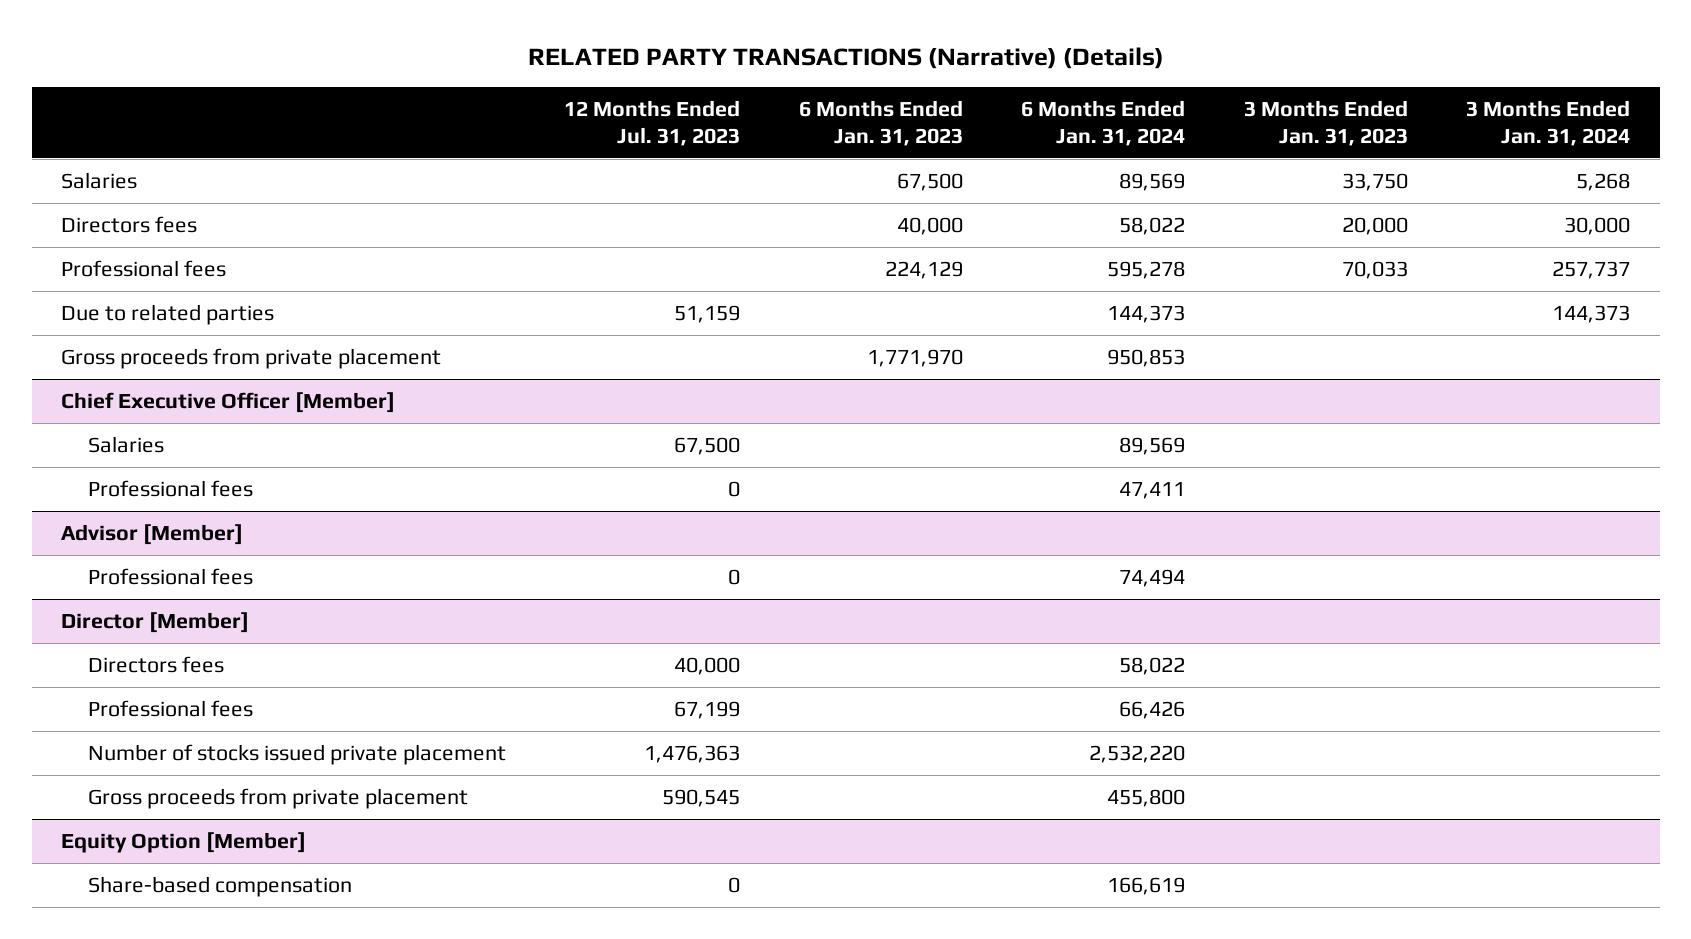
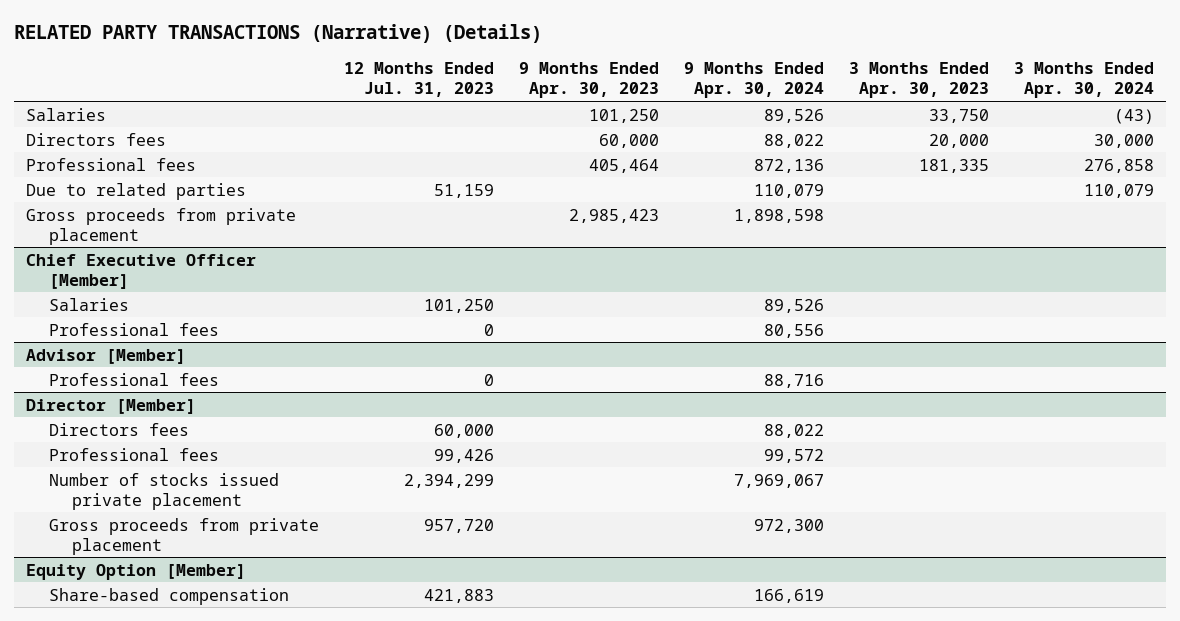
- | 12 Months Ended Jul. 31, 2023 | 6 Months Ended Jan. 31, 2023 | 6 Months Ended Jan. 31, 2024 | 3 Months Ended Jan. 31, 2023 | 3 Months Ended Jan. 31, 2024
+ | 12 Months Ended Jul. 31, 2023 | 9 Months Ended Apr. 30, 2023 | 9 Months Ended Apr. 30, 2024 | 3 Months Ended Apr. 30, 2023 | 3 Months Ended Apr. 30, 2024
@ Chief Executive Officer [Member]
- Salaries | 67,500 | | 89,569 | |
+ Salaries | 101,250 | | 89,526 | |
@ Director [Member]
- Directors fees | 40,000 | | 58,022 | |
- Professional fees | 67,199 | | 66,426 | |
- Number of stocks issued private placement | 1,476,363 | | 2,532,220 | |
- Gross proceeds from private placement | 590,545 | | 455,800 | |
+ Directors fees | 60,000 | | 88,022 | |
+ Professional fees | 99,426 | | 99,572 | |
+ Number of stocks issued private placement | 2,394,299 | | 7,969,067 | |
+ Gross proceeds from private placement | 957,720 | | 972,300 | |
@ Equity Option [Member]
- Share-based compensation | 0 | | 166,619 | |
+ Share-based compensation | 421,883 | | 166,619 | |

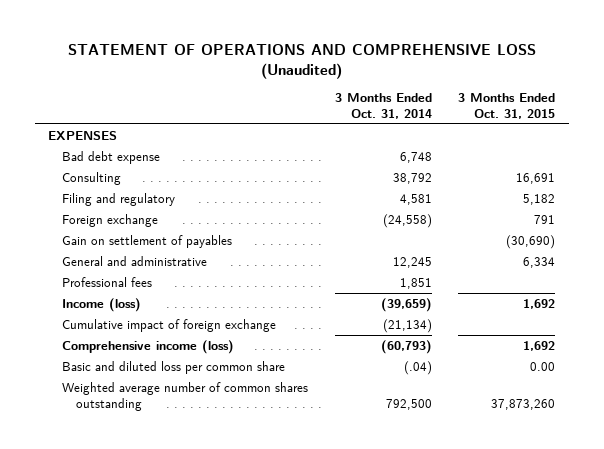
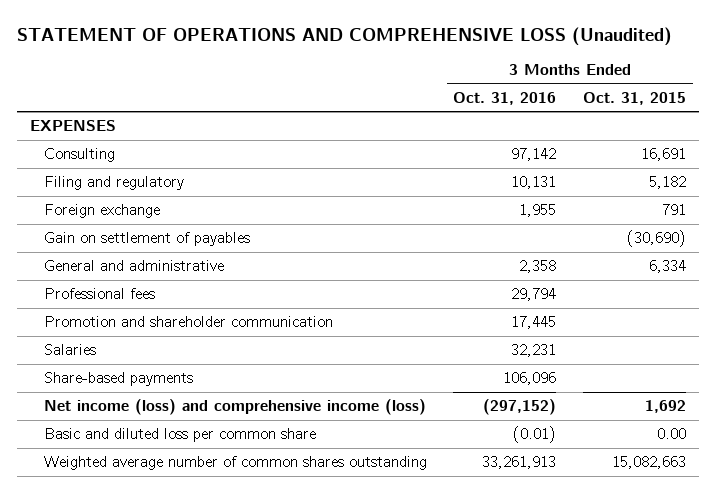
- | 3 Months Ended Oct. 31, 2014 | 3 Months Ended Oct. 31, 2015
+ | 3 Months Ended Oct. 31, 2016 | 3 Months Ended Oct. 31, 2015
- Bad debt expense | 6,748 |
- Income (loss) | (39,659) | 1,692
- Cumulative impact of foreign exchange | (21,134) |
- Comprehensive income (loss) | (60,793) | 1,692
+ Promotion and shareholder communication | 17,445 |
+ Salaries | 32,231 |
+ Share-based payments | 106,096 |
+ Net income (loss) and comprehensive income (loss) | (297,152) | 1,692
- Weighted average number of common shares outstanding | 792,500 | 37,873,260
+ Weighted average number of common shares outstanding | 33,261,913 | 15,082,663

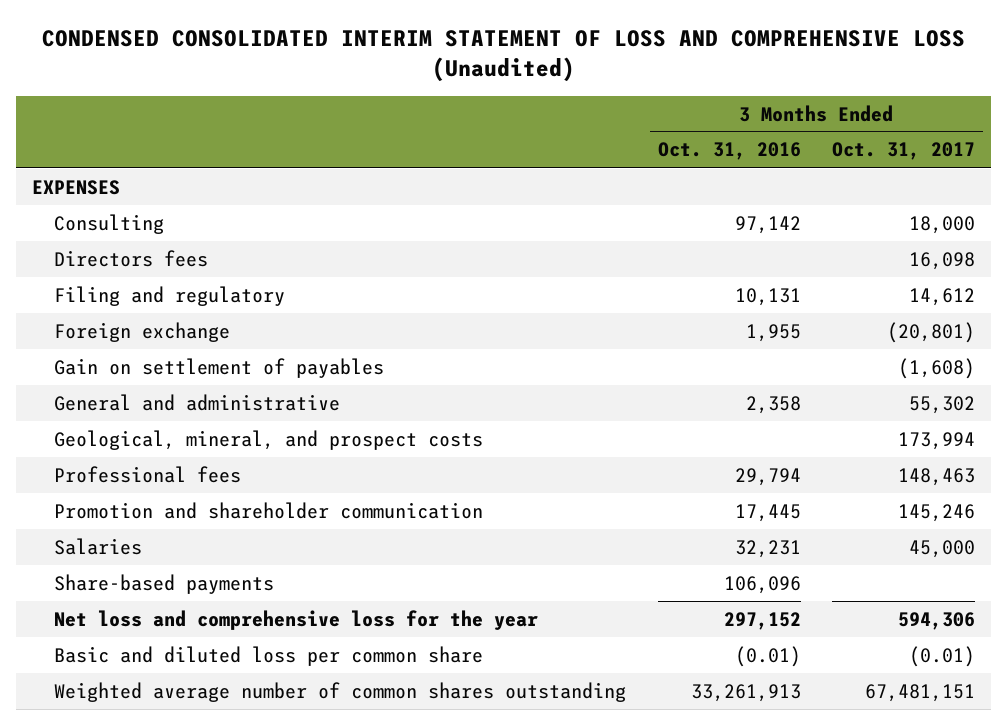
- STATEMENT OF OPERATIONS AND COMPREHENSIVE LOSS (Unaudited)
+ CONDENSED CONSOLIDATED INTERIM STATEMENT OF LOSS AND COMPREHENSIVE LOSS (Unaudited)
- | 3 Months Ended Oct. 31, 2016 | 3 Months Ended Oct. 31, 2015
+ | 3 Months Ended Oct. 31, 2016 | 3 Months Ended Oct. 31, 2017
+ Directors fees | | 16,098
+ Geological, mineral, and prospect costs | | 173,994
- Net income (loss) and comprehensive income (loss) | (297,152) | 1,692
+ Net loss and comprehensive loss for the year | 297,152 | 594,306

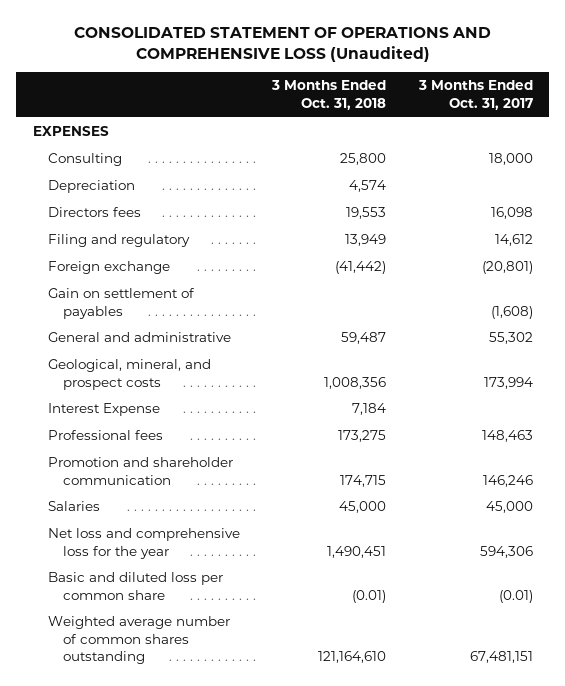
- CONDENSED CONSOLIDATED INTERIM STATEMENT OF LOSS AND COMPREHENSIVE LOSS (Unaudited)
+ CONSOLIDATED STATEMENT OF OPERATIONS AND COMPREHENSIVE LOSS (Unaudited)
- | 3 Months Ended Oct. 31, 2016 | 3 Months Ended Oct. 31, 2017
+ | 3 Months Ended Oct. 31, 2018 | 3 Months Ended Oct. 31, 2017
+ Depreciation | 4,574 |
+ Interest Expense | 7,184 |
- Promotion and shareholder communication | 17,445 | 145,246
+ Promotion and shareholder communication | 174,715 | 146,246
- Share-based payments | 106,096 |

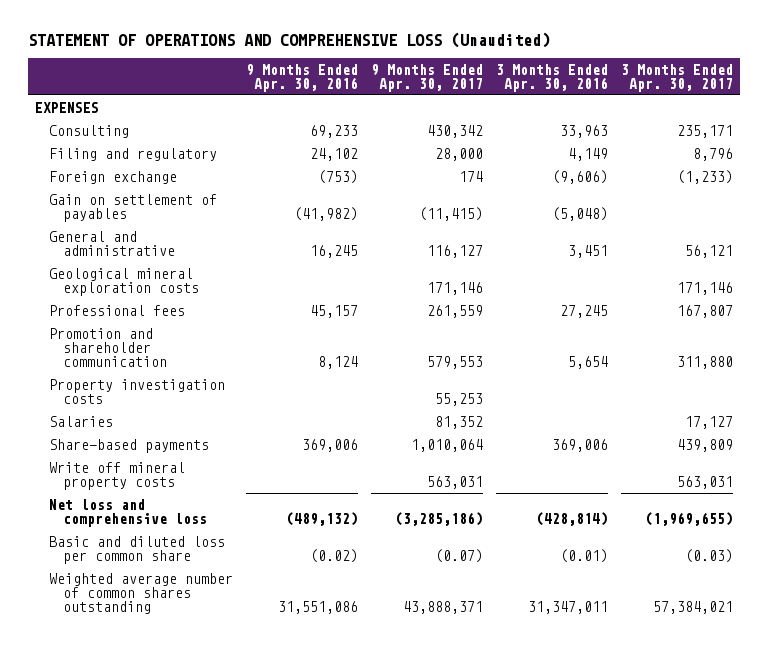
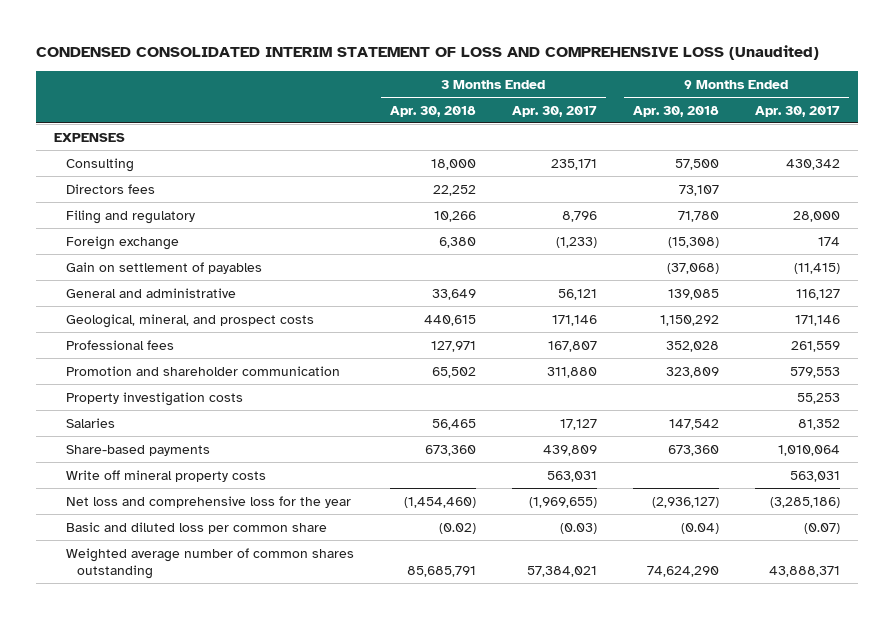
- STATEMENT OF OPERATIONS AND COMPREHENSIVE LOSS (Unaudited)
+ CONDENSED CONSOLIDATED INTERIM STATEMENT OF LOSS AND COMPREHENSIVE LOSS (Unaudited)
- | 9 Months Ended Apr. 30, 2016 | 9 Months Ended Apr. 30, 2017 | 3 Months Ended Apr. 30, 2016 | 3 Months Ended Apr. 30, 2017
+ | 3 Months Ended Apr. 30, 2018 | 3 Months Ended Apr. 30, 2017 | 9 Months Ended Apr. 30, 2018 | 9 Months Ended Apr. 30, 2017
+ Directors fees | 22,252 | | 73,107 |
- Geological mineral exploration costs | | 171,146 | | 171,146
+ Geological, mineral, and prospect costs | 440,615 | 171,146 | 1,150,292 | 171,146
- Net loss and comprehensive loss | (489,132) | (3,285,186) | (428,814) | (1,969,655)
+ Net loss and comprehensive loss for the year | (1,454,460) | (1,969,655) | (2,936,127) | (3,285,186)

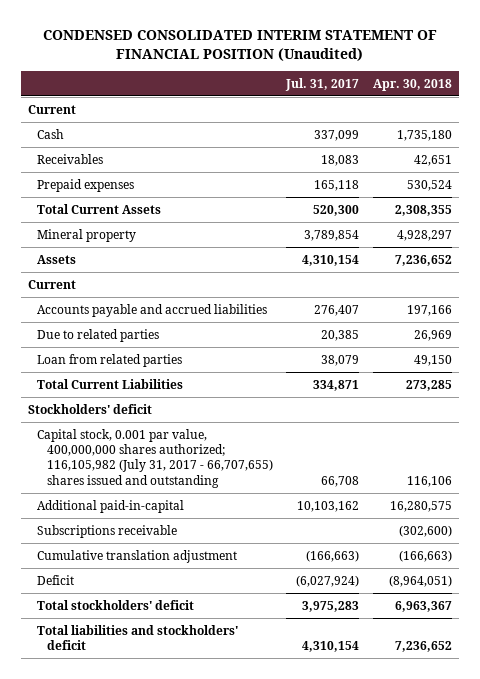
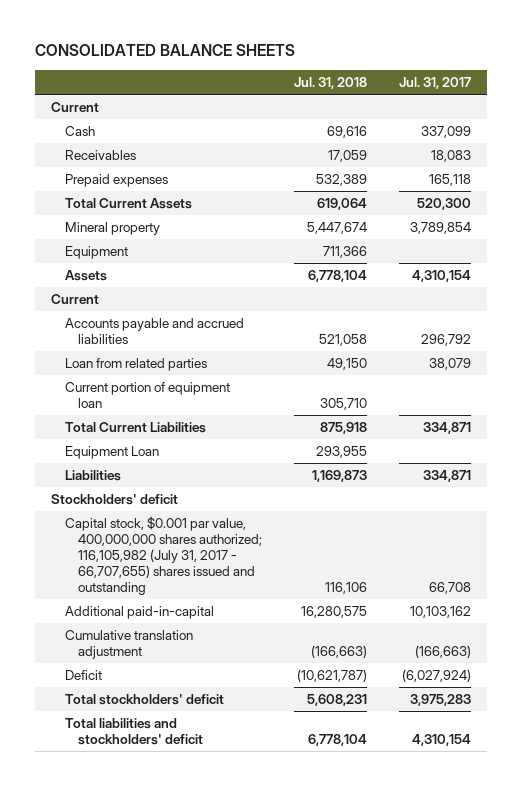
- CONDENSED CONSOLIDATED INTERIM STATEMENT OF FINANCIAL POSITION (Unaudited)
+ CONSOLIDATED BALANCE SHEETS
- | Jul. 31, 2017 | Apr. 30, 2018
+ | Jul. 31, 2018 | Jul. 31, 2017
+ Equipment | 711,366 |
- Accounts payable and accrued liabilities | 276,407 | 197,166
- Due to related parties | 20,385 | 26,969
+ Accounts payable and accrued liabilities | 521,058 | 296,792
+ Current portion of equipment loan | 305,710 |
+ Equipment Loan | 293,955 |
+ Liabilities | 1,169,873 | 334,871
- Capital stock, 0.001 par value, 400,000,000 shares authorized; 116,105,982 (July 31, 2017 - 66,707,655) shares issued and outstanding | 66,708 | 116,106
+ Capital stock, $0.001 par value, 400,000,000 shares authorized; 116,105,982 (July 31, 2017 - 66,707,655) shares issued and outstanding | 116,106 | 66,708
- Subscriptions receivable | | (302,600)

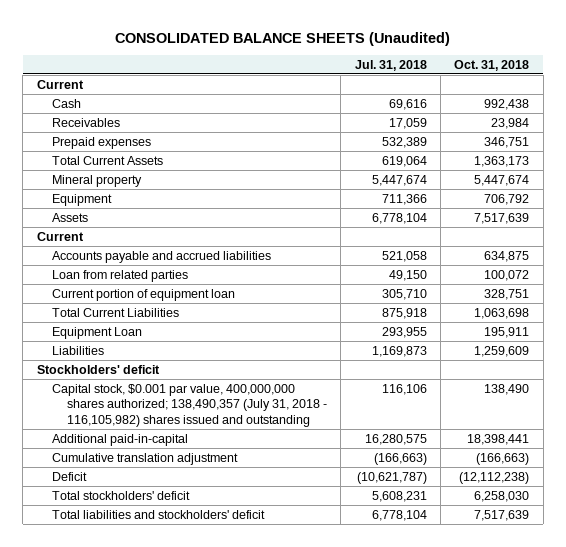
- CONSOLIDATED BALANCE SHEETS
+ CONSOLIDATED BALANCE SHEETS (Unaudited)
- | Jul. 31, 2018 | Jul. 31, 2017
+ | Jul. 31, 2018 | Oct. 31, 2018
- Capital stock, $0.001 par value, 400,000,000 shares authorized; 116,105,982 (July 31, 2017 - 66,707,655) shares issued and outstanding | 116,106 | 66,708
+ Capital stock, $0.001 par value, 400,000,000 shares authorized; 138,490,357 (July 31, 2018 - 116,105,982) shares issued and outstanding | 116,106 | 138,490

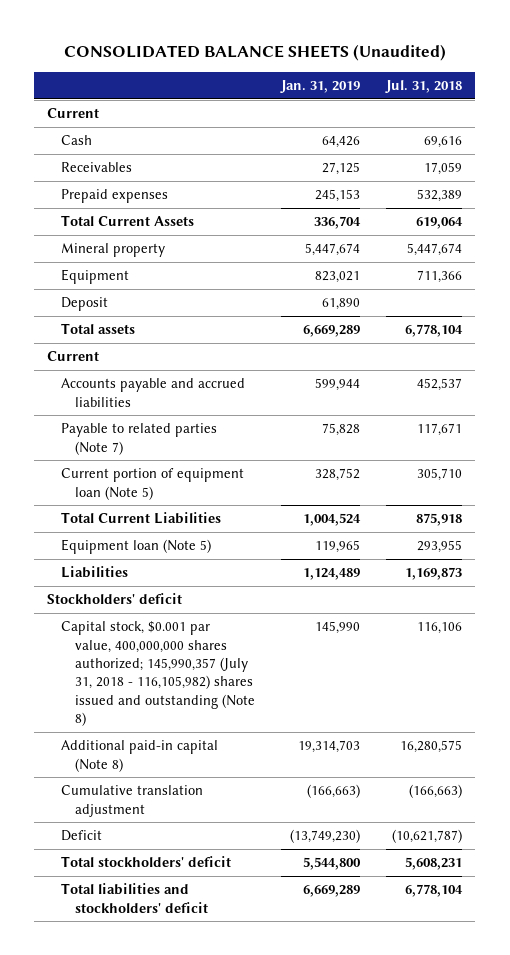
- | Jul. 31, 2018 | Oct. 31, 2018
+ | Jan. 31, 2019 | Jul. 31, 2018
- Assets | 6,778,104 | 7,517,639
+ Deposit | 61,890 |
+ Total assets | 6,669,289 | 6,778,104
- Accounts payable and accrued liabilities | 521,058 | 634,875
- Loan from related parties | 49,150 | 100,072
- Current portion of equipment loan | 305,710 | 328,751
+ Accounts payable and accrued liabilities | 599,944 | 452,537
+ Payable to related parties (Note 7) | 75,828 | 117,671
+ Current portion of equipment loan (Note 5) | 328,752 | 305,710
- Equipment Loan | 293,955 | 195,911
+ Equipment loan (Note 5) | 119,965 | 293,955
- Capital stock, $0.001 par value, 400,000,000 shares authorized; 138,490,357 (July 31, 2018 - 116,105,982) shares issued and outstanding | 116,106 | 138,490
- Additional paid-in-capital | 16,280,575 | 18,398,441
+ Capital stock, $0.001 par value, 400,000,000 shares authorized; 145,990,357 (July 31, 2018 - 116,105,982) shares issued and outstanding (Note 8) | 145,990 | 116,106
+ Additional paid-in capital (Note 8) | 19,314,703 | 16,280,575

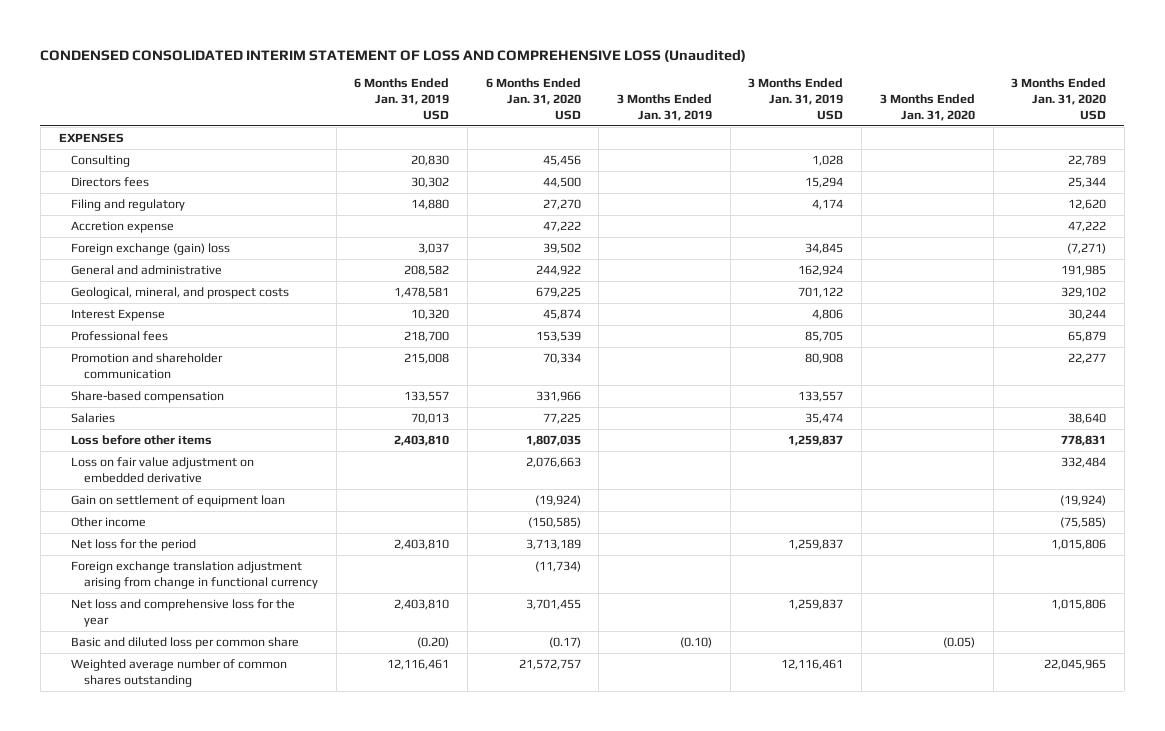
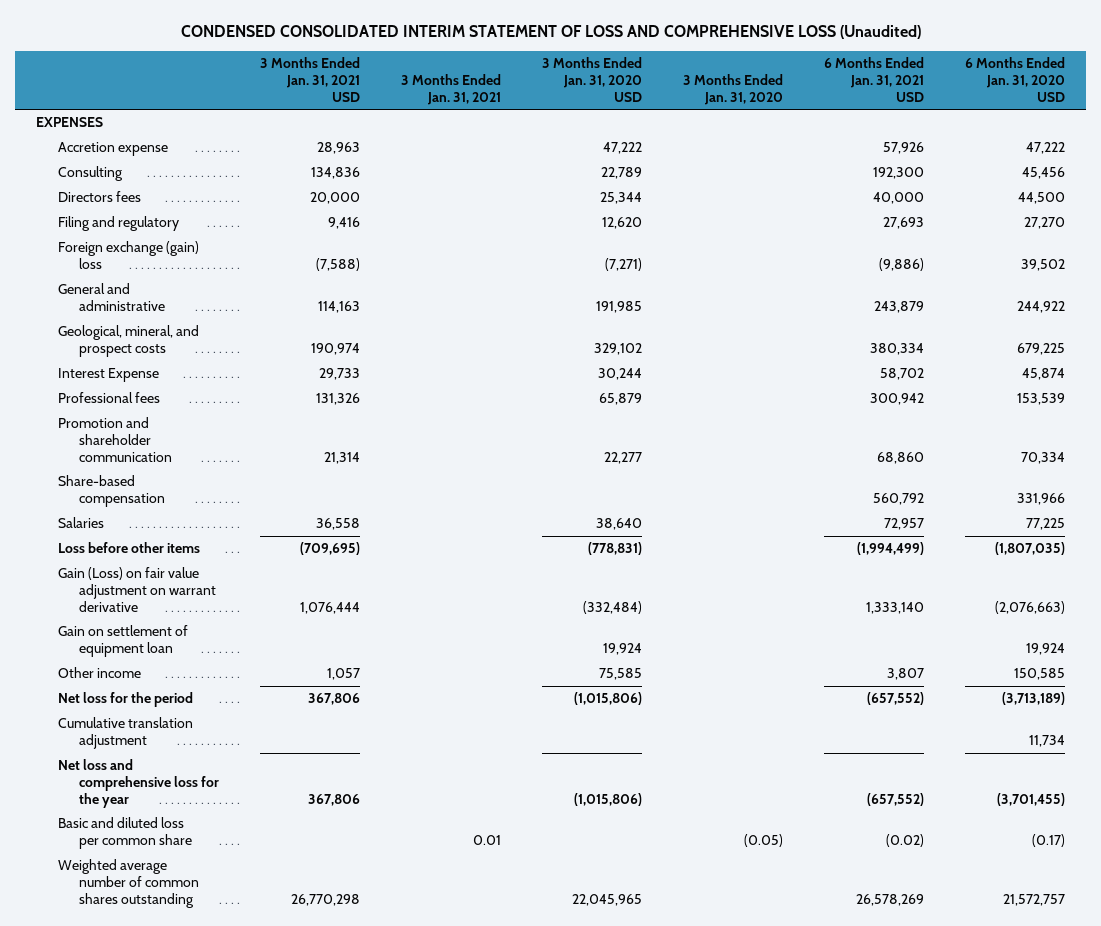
- | 6 Months Ended Jan. 31, 2019 USD | 6 Months Ended Jan. 31, 2020 USD | 3 Months Ended Jan. 31, 2019 | 3 Months Ended Jan. 31, 2019 USD | 3 Months Ended Jan. 31, 2020 | 3 Months Ended Jan. 31, 2020 USD
+ | 3 Months Ended Jan. 31, 2021 USD | 3 Months Ended Jan. 31, 2021 | 3 Months Ended Jan. 31, 2020 USD | 3 Months Ended Jan. 31, 2020 | 6 Months Ended Jan. 31, 2021 USD | 6 Months Ended Jan. 31, 2020 USD
moved up: Accretion expense | 28,963 | | 47,222 | | 57,926 | 47,222
- Loss before other items | 2,403,810 | 1,807,035 | | 1,259,837 | | 778,831
- Loss on fair value adjustment on embedded derivative | | 2,076,663 | | | | 332,484
- Gain on settlement of equipment loan | | (19,924) | | | | (19,924)
- Other income | | (150,585) | | | | (75,585)
- Net loss for the period | 2,403,810 | 3,713,189 | | 1,259,837 | | 1,015,806
- Foreign exchange translation adjustment arising from change in functional currency | | (11,734) | | | |
- Net loss and comprehensive loss for the year | 2,403,810 | 3,701,455 | | 1,259,837 | | 1,015,806
+ Loss before other items | (709,695) | | (778,831) | | (1,994,499) | (1,807,035)
+ Gain (Loss) on fair value adjustment on warrant derivative | 1,076,444 | | (332,484) | | 1,333,140 | (2,076,663)
+ Gain on settlement of equipment loan | | | 19,924 | | | 19,924
+ Other income | 1,057 | | 75,585 | | 3,807 | 150,585
+ Net loss for the period | 367,806 | | (1,015,806) | | (657,552) | (3,713,189)
+ Cumulative translation adjustment | | | | | | 11,734
+ Net loss and comprehensive loss for the year | 367,806 | | (1,015,806) | | (657,552) | (3,701,455)

